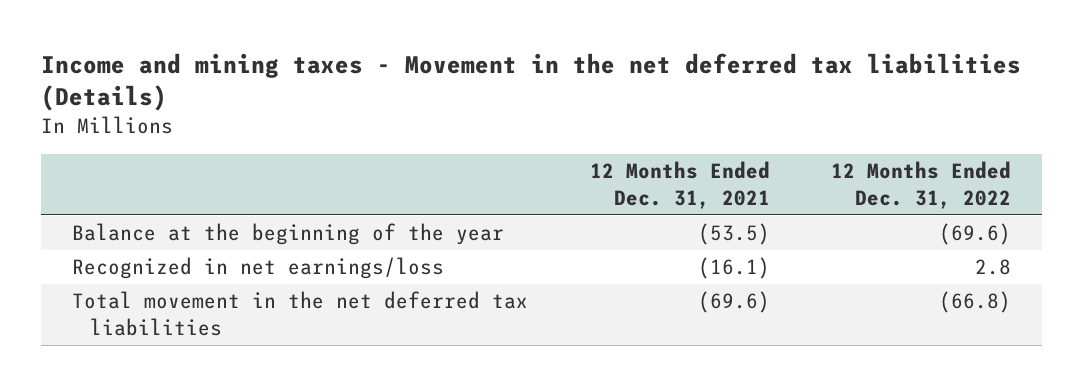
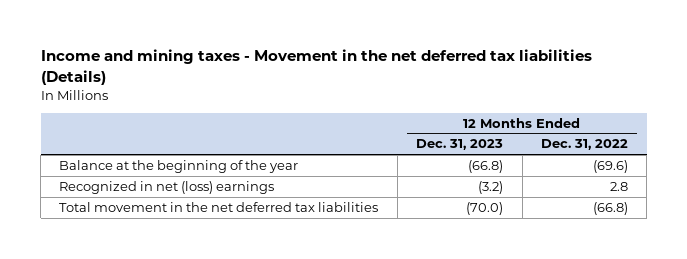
- | 12 Months Ended Dec. 31, 2021 | 12 Months Ended Dec. 31, 2022
+ | 12 Months Ended Dec. 31, 2023 | 12 Months Ended Dec. 31, 2022
- Recognized in net earnings/loss | (16.1) | 2.8
+ Recognized in net (loss) earnings | (3.2) | 2.8

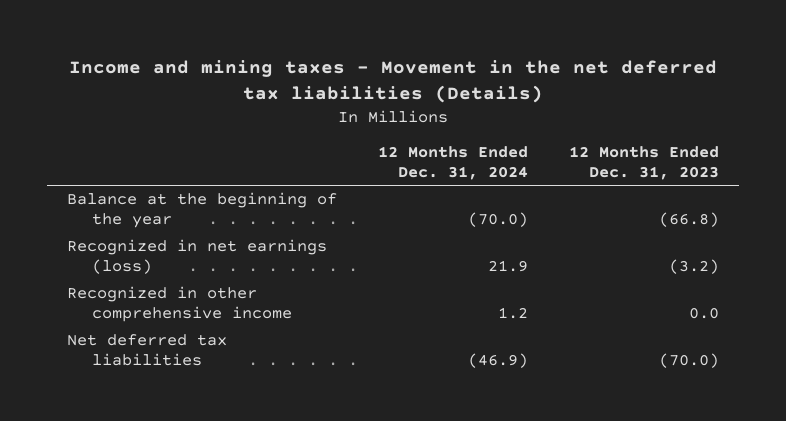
- | 12 Months Ended Dec. 31, 2023 | 12 Months Ended Dec. 31, 2022
+ | 12 Months Ended Dec. 31, 2024 | 12 Months Ended Dec. 31, 2023
- Recognized in net (loss) earnings | (3.2) | 2.8
- Total movement in the net deferred tax liabilities | (70.0) | (66.8)
+ Recognized in net earnings (loss) | 21.9 | (3.2)
+ Recognized in other comprehensive income | 1.2 | 0.0
+ Net deferred tax liabilities | (46.9) | (70.0)

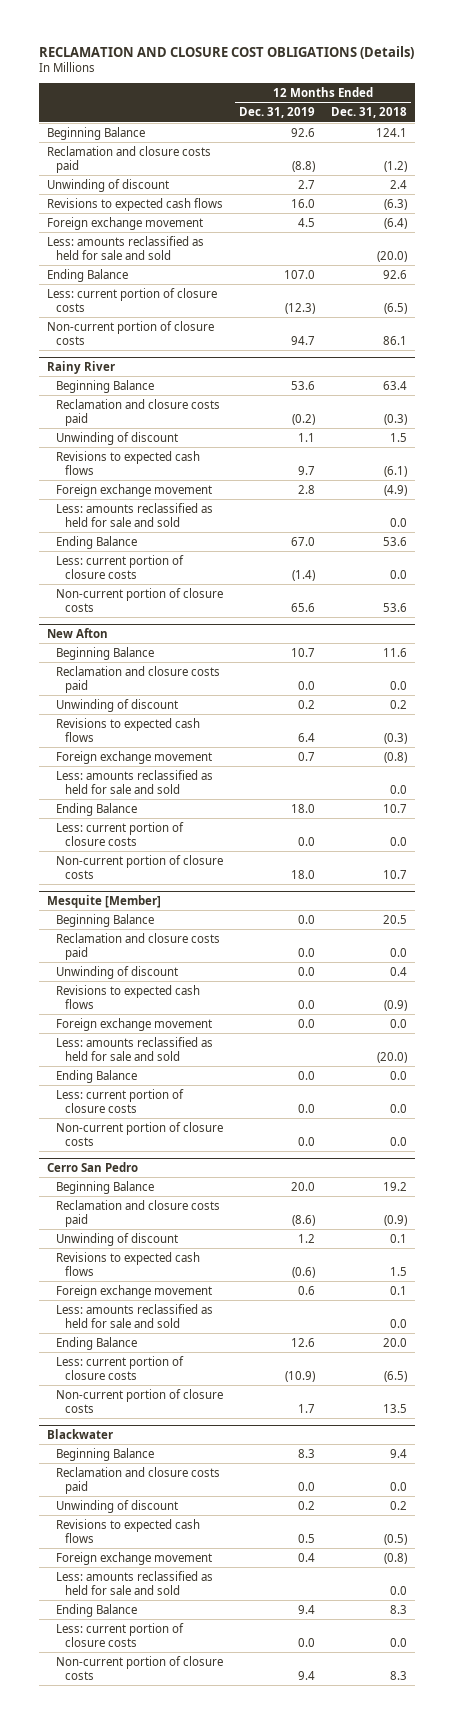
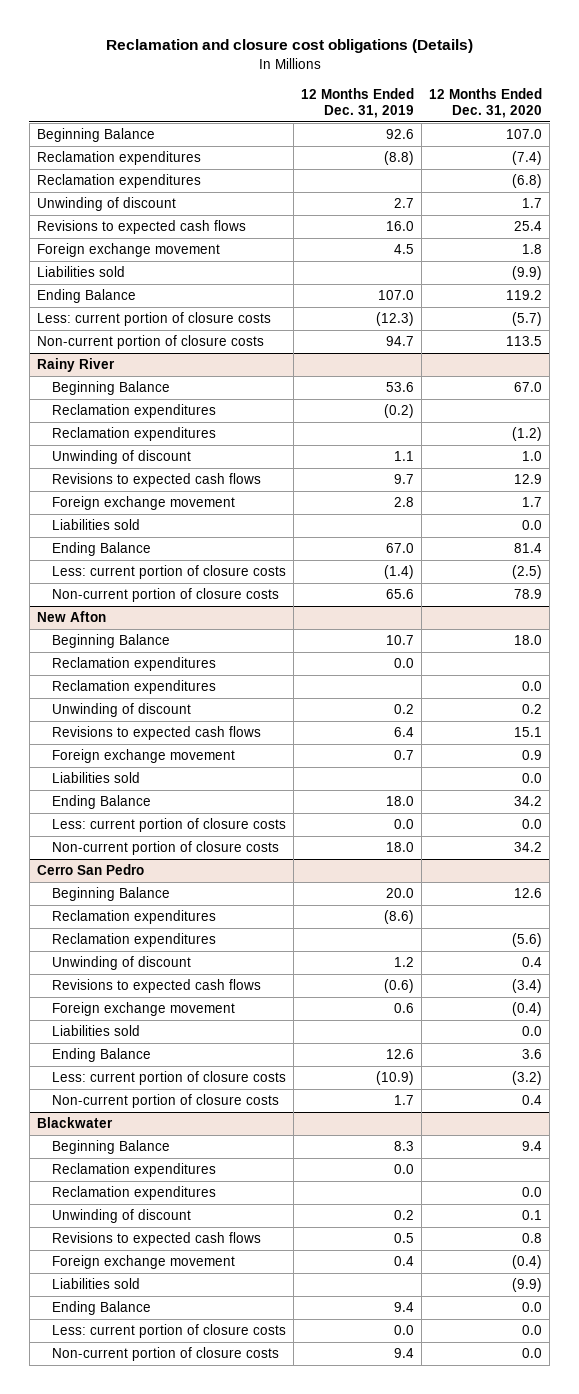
- RECLAMATION AND CLOSURE COST OBLIGATIONS (Details)
+ Reclamation and closure cost obligations (Details)
- | 12 Months Ended Dec. 31, 2019 | 12 Months Ended Dec. 31, 2018
+ | 12 Months Ended Dec. 31, 2019 | 12 Months Ended Dec. 31, 2020
- Reclamation and closure costs paid | (8.8) | (1.2)
+ Reclamation expenditures | (8.8) | (7.4)
+ Reclamation expenditures | | (6.8)
- Less: amounts reclassified as held for sale and sold | | (20.0)
+ Liabilities sold | | (9.9)
@ Rainy River
- Reclamation and closure costs paid | (0.2) | (0.3)
+ Reclamation expenditures | (0.2) |
+ Reclamation expenditures | | (1.2)
- Less: amounts reclassified as held for sale and sold | | 0.0
+ Liabilities sold | | 0.0
@ New Afton
- Reclamation and closure costs paid | 0.0 | 0.0
+ Reclamation expenditures | 0.0 |
+ Reclamation expenditures | | 0.0
- Less: amounts reclassified as held for sale and sold | | 0.0
+ Liabilities sold | | 0.0
- Mesquite [Member]
- Beginning Balance | 0.0 | 20.5
- Reclamation and closure costs paid | 0.0 | 0.0
- Unwinding of discount | 0.0 | 0.4
- Revisions to expected cash flows | 0.0 | (0.9)
- Foreign exchange movement | 0.0 | 0.0
- Less: amounts reclassified as held for sale and sold | | (20.0)
- Ending Balance | 0.0 | 0.0
- Less: current portion of closure costs | 0.0 | 0.0
- Non-current portion of closure costs | 0.0 | 0.0
@ Cerro San Pedro
- Reclamation and closure costs paid | (8.6) | (0.9)
+ Reclamation expenditures | (8.6) |
+ Reclamation expenditures | | (5.6)
- Less: amounts reclassified as held for sale and sold | | 0.0
+ Liabilities sold | | 0.0
@ Blackwater
- Reclamation and closure costs paid | 0.0 | 0.0
+ Reclamation expenditures | 0.0 |
+ Reclamation expenditures | | 0.0
- Less: amounts reclassified as held for sale and sold | | 0.0
+ Liabilities sold | | (9.9)

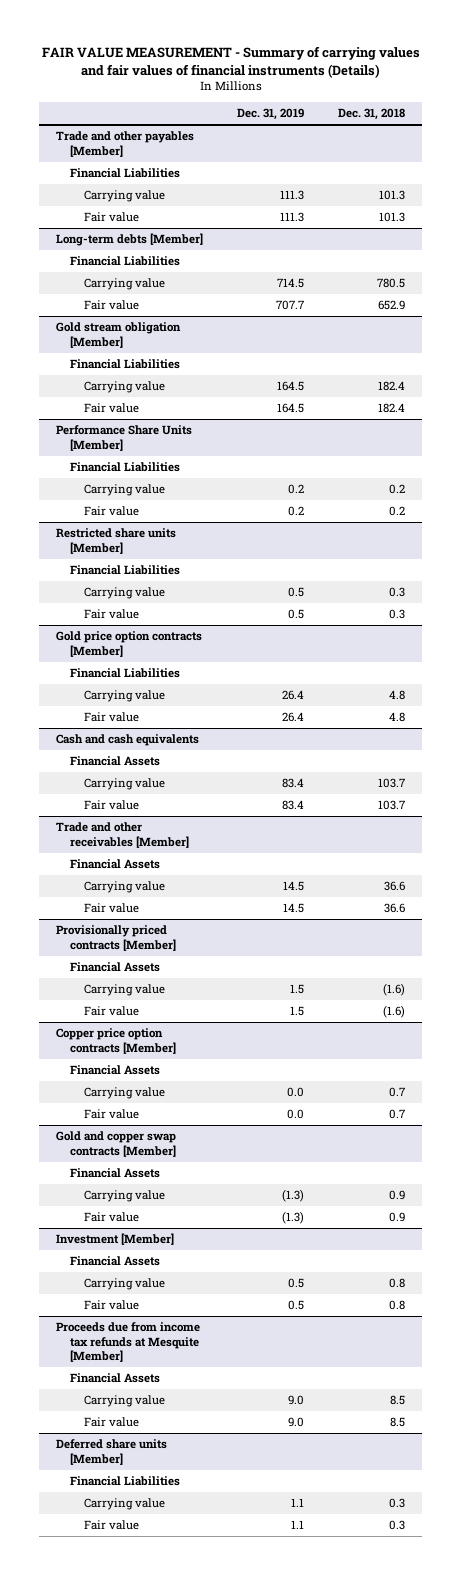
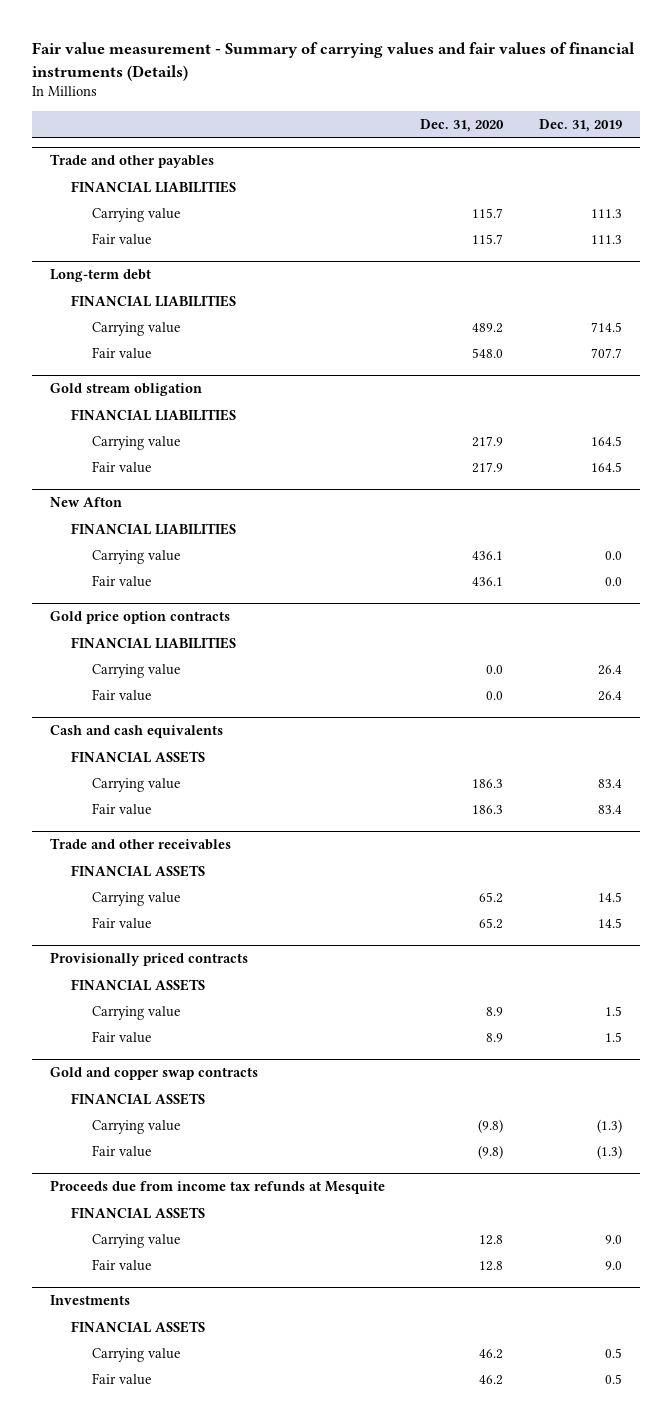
- FAIR VALUE MEASUREMENT - Summary of carrying values and fair values of financial instruments (Details)
+ Fair value measurement - Summary of carrying values and fair values of financial instruments (Details)
- | Dec. 31, 2019 | Dec. 31, 2018
+ | Dec. 31, 2020 | Dec. 31, 2019
- Trade and other payables [Member]
- Financial Liabilities
+ Trade and other payables
+ FINANCIAL LIABILITIES
- Long-term debts [Member]
- Financial Liabilities
+ Long-term debt
+ FINANCIAL LIABILITIES
- Gold stream obligation [Member]
- Financial Liabilities
+ Gold stream obligation
+ FINANCIAL LIABILITIES
- Performance Share Units [Member]
- Financial Liabilities
- Carrying value | 0.2 | 0.2
- Fair value | 0.2 | 0.2
- Restricted share units [Member]
- Financial Liabilities
- Carrying value | 0.5 | 0.3
- Fair value | 0.5 | 0.3
- Gold price option contracts [Member]
- Financial Liabilities
+ New Afton
+ FINANCIAL LIABILITIES
+ Carrying value | 436.1 | 0.0
+ Fair value | 436.1 | 0.0
+ Gold price option contracts
+ FINANCIAL LIABILITIES
@ Cash and cash equivalents
- Financial Assets
+ FINANCIAL ASSETS
- Trade and other receivables [Member]
- Financial Assets
+ Trade and other receivables
+ FINANCIAL ASSETS
- Provisionally priced contracts [Member]
- Financial Assets
+ Provisionally priced contracts
+ FINANCIAL ASSETS
- Copper price option contracts [Member]
- Financial Assets
- Carrying value | 0.0 | 0.7
- Fair value | 0.0 | 0.7
- Gold and copper swap contracts [Member]
- Financial Assets
+ Gold and copper swap contracts
+ FINANCIAL ASSETS
- Investment [Member]
- Financial Assets
- Carrying value | 0.5 | 0.8
- Fair value | 0.5 | 0.8
- Proceeds due from income tax refunds at Mesquite [Member]
- Financial Assets
+ Proceeds due from income tax refunds at Mesquite
+ FINANCIAL ASSETS
- Deferred share units [Member]
- Financial Liabilities
- Carrying value | 1.1 | 0.3
- Fair value | 1.1 | 0.3
+ Investments
+ FINANCIAL ASSETS
+ Carrying value | 46.2 | 0.5
+ Fair value | 46.2 | 0.5

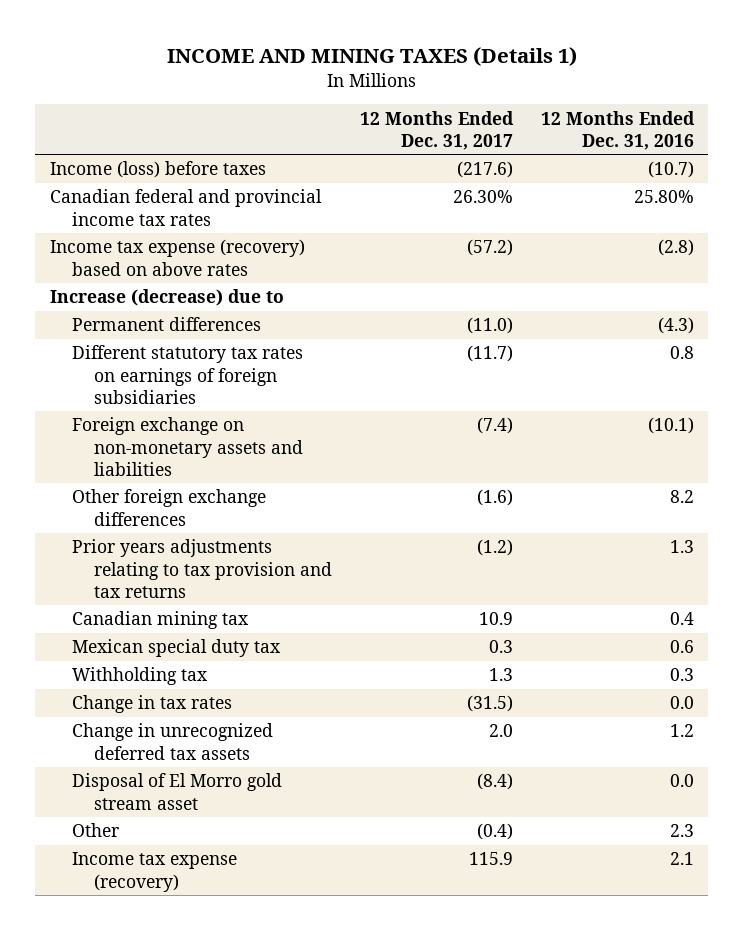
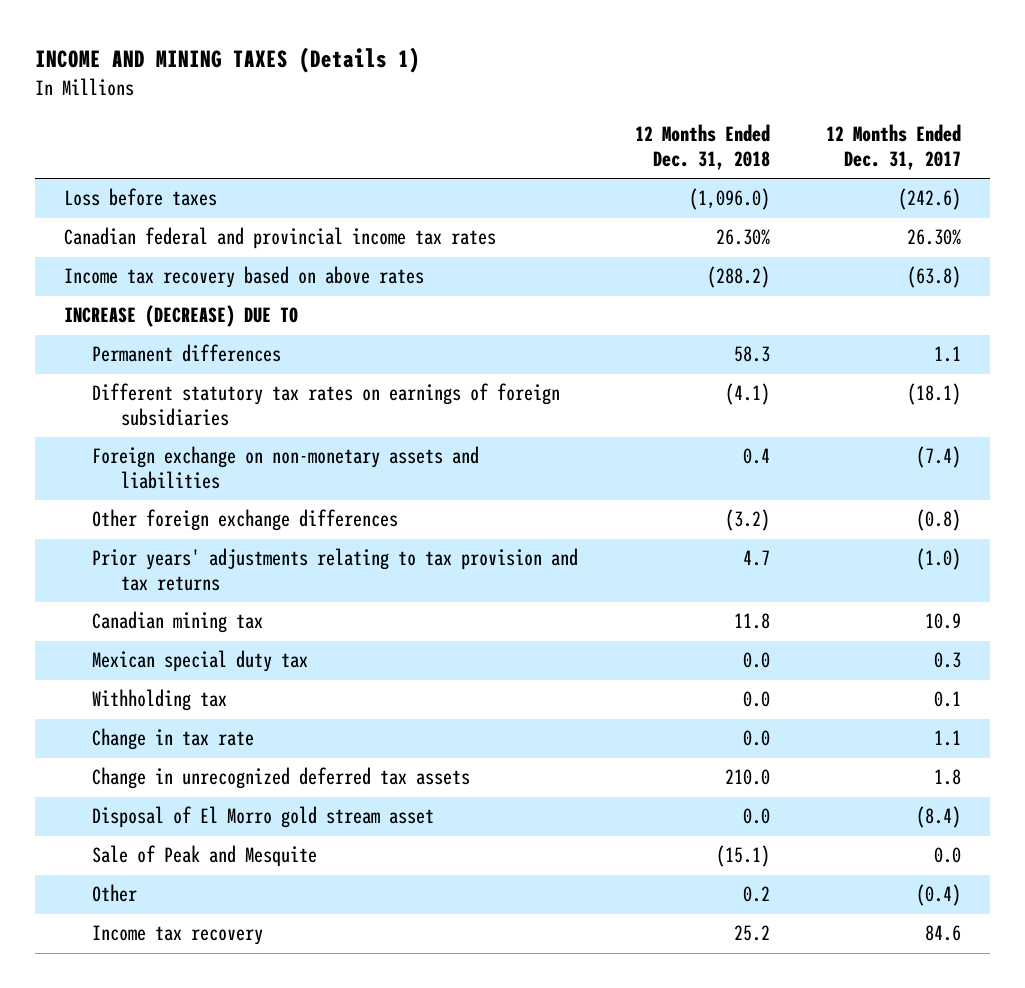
- | 12 Months Ended Dec. 31, 2017 | 12 Months Ended Dec. 31, 2016
+ | 12 Months Ended Dec. 31, 2018 | 12 Months Ended Dec. 31, 2017
- Income (loss) before taxes | (217.6) | (10.7)
+ Loss before taxes | (1,096.0) | (242.6)
- Income tax expense (recovery) based on above rates | (57.2) | (2.8)
- Increase (decrease) due to
- Permanent differences | (11.0) | (4.3)
- Different statutory tax rates on earnings of foreign subsidiaries | (11.7) | 0.8
+ Income tax recovery based on above rates | (288.2) | (63.8)
+ INCREASE (DECREASE) DUE TO
+ Permanent differences | 58.3 | 1.1
+ Different statutory tax rates on earnings of foreign subsidiaries | (4.1) | (18.1)
- Other foreign exchange differences | (1.6) | 8.2
- Prior years adjustments relating to tax provision and tax returns | (1.2) | 1.3
+ Other foreign exchange differences | (3.2) | (0.8)
+ Prior years' adjustments relating to tax provision and tax returns | 4.7 | (1.0)
- Withholding tax | 1.3 | 0.3
- Change in tax rates | (31.5) | 0.0
- Change in unrecognized deferred tax assets | 2.0 | 1.2
+ Withholding tax | 0.0 | 0.1
+ Change in tax rate | 0.0 | 1.1
+ Change in unrecognized deferred tax assets | 210.0 | 1.8
+ Sale of Peak and Mesquite | (15.1) | 0.0
- Income tax expense (recovery) | 115.9 | 2.1
+ Income tax recovery | 25.2 | 84.6

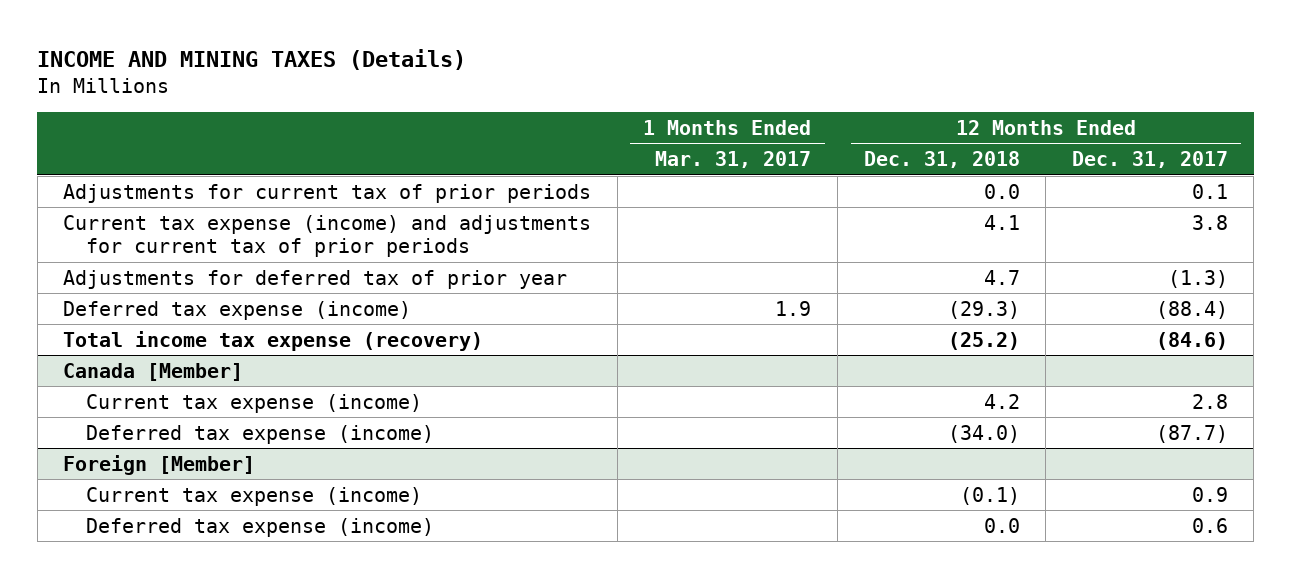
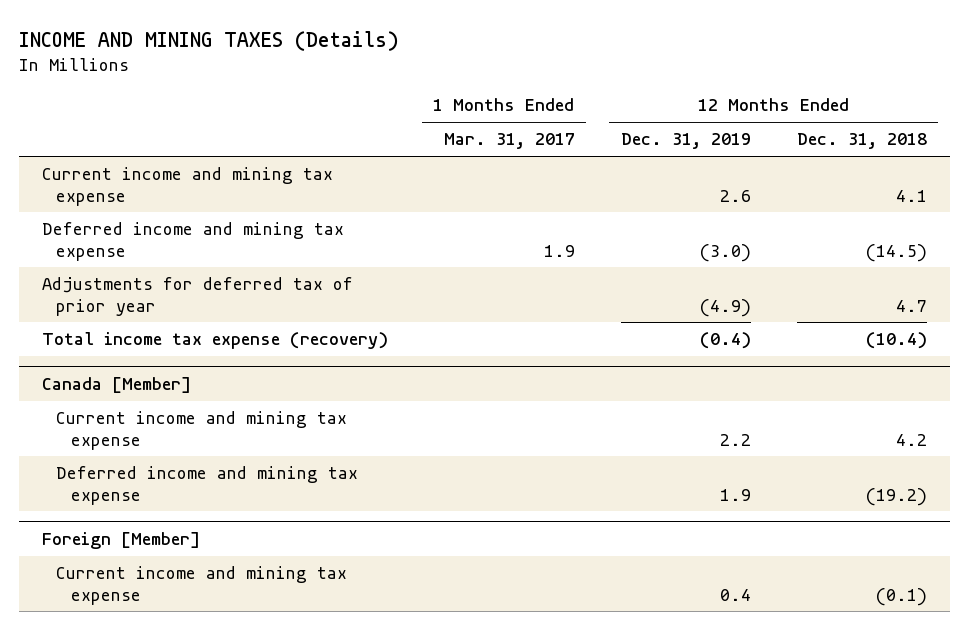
- | 1 Months Ended Mar. 31, 2017 | 12 Months Ended Dec. 31, 2018 | 12 Months Ended Dec. 31, 2017
+ | 1 Months Ended Mar. 31, 2017 | 12 Months Ended Dec. 31, 2019 | 12 Months Ended Dec. 31, 2018
- Adjustments for current tax of prior periods | | 0.0 | 0.1
- Current tax expense (income) and adjustments for current tax of prior periods | | 4.1 | 3.8
+ Current income and mining tax expense | | 2.6 | 4.1
+ Deferred income and mining tax expense | 1.9 | (3.0) | (14.5)
- Deferred tax expense (income) | 1.9 | (29.3) | (88.4)
- Total income tax expense (recovery) | | (25.2) | (84.6)
+ Total income tax expense (recovery) | | (0.4) | (10.4)
@ Canada [Member]
- Current tax expense (income) | | 4.2 | 2.8
- Deferred tax expense (income) | | (34.0) | (87.7)
+ Current income and mining tax expense | | 2.2 | 4.2
+ Deferred income and mining tax expense | | 1.9 | (19.2)
@ Foreign [Member]
- Current tax expense (income) | | (0.1) | 0.9
- Deferred tax expense (income) | | 0.0 | 0.6
+ Current income and mining tax expense | | 0.4 | (0.1)

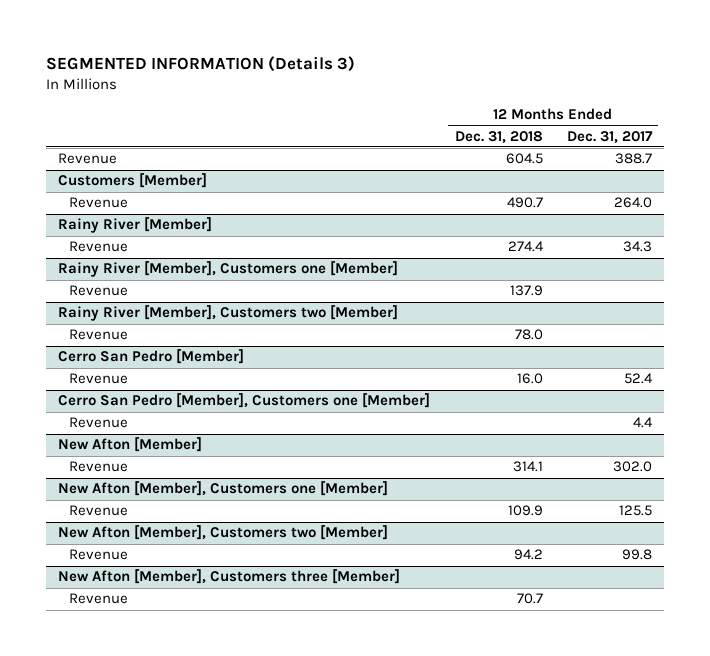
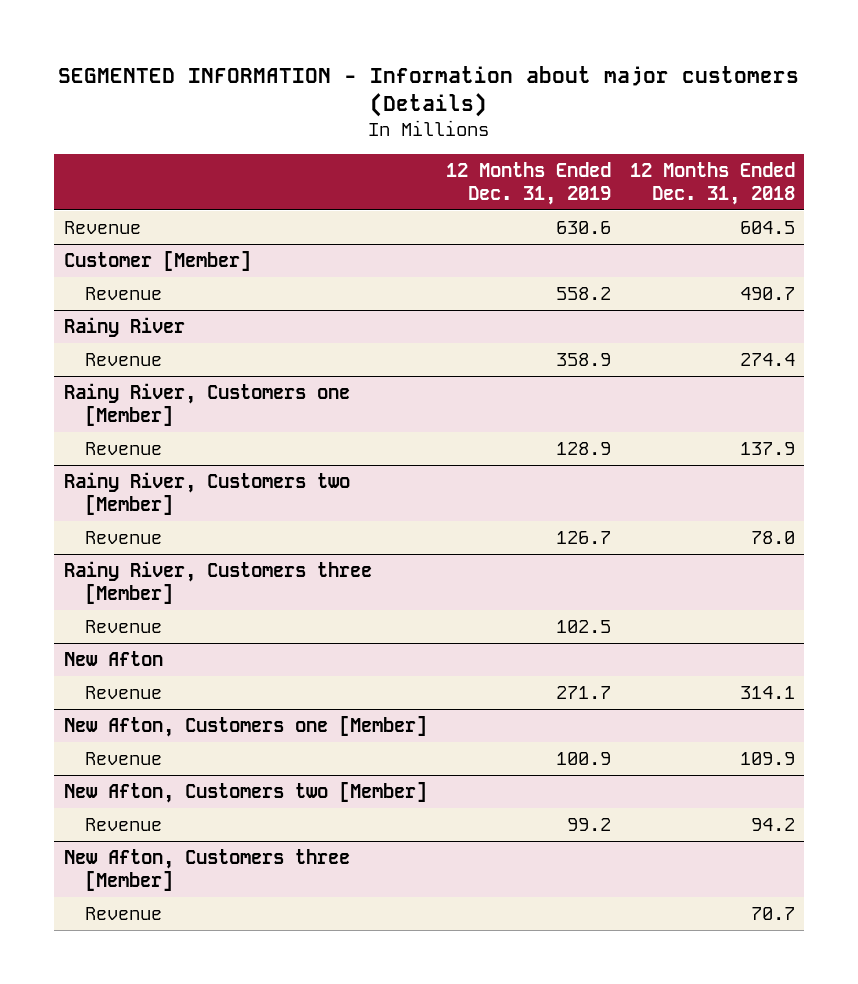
- SEGMENTED INFORMATION (Details 3)
+ SEGMENTED INFORMATION - Information about major customers (Details)
- | 12 Months Ended Dec. 31, 2018 | 12 Months Ended Dec. 31, 2017
+ | 12 Months Ended Dec. 31, 2019 | 12 Months Ended Dec. 31, 2018
- Customers [Member]
+ Customer [Member]
- Rainy River [Member]
+ Rainy River
- Rainy River [Member], Customers one [Member]
+ Rainy River, Customers one [Member]
- Rainy River [Member], Customers two [Member]
+ Rainy River, Customers two [Member]
- Cerro San Pedro [Member]
- Revenue | 16.0 | 52.4
- Cerro San Pedro [Member], Customers one [Member]
+ Rainy River, Customers three [Member]
- New Afton [Member]
+ New Afton
- New Afton [Member], Customers one [Member]
+ New Afton, Customers one [Member]
- New Afton [Member], Customers two [Member]
+ New Afton, Customers two [Member]
- New Afton [Member], Customers three [Member]
+ New Afton, Customers three [Member]

